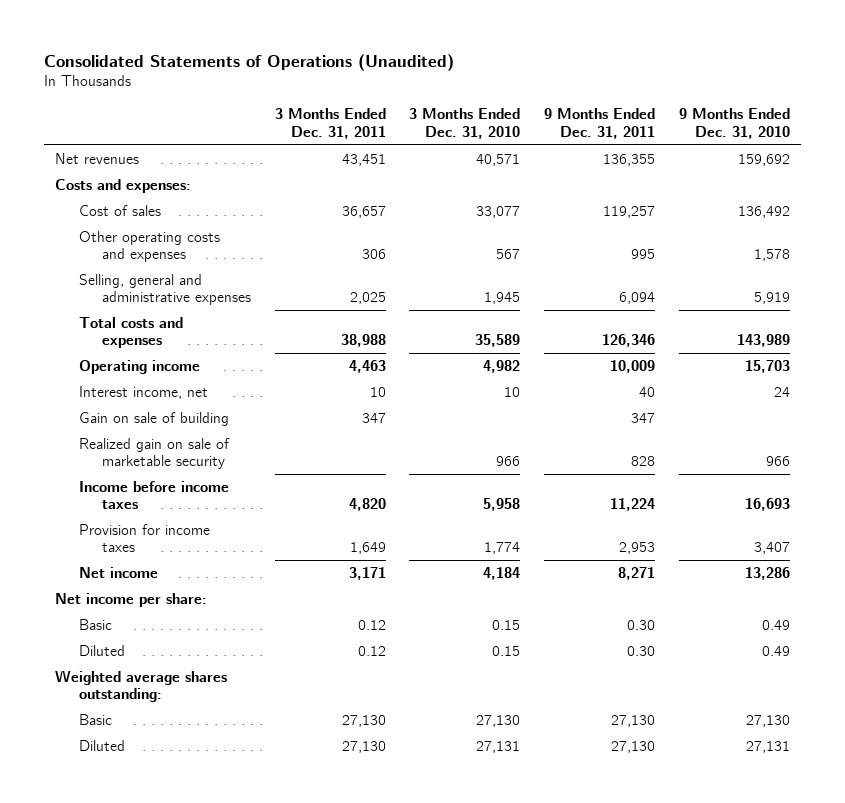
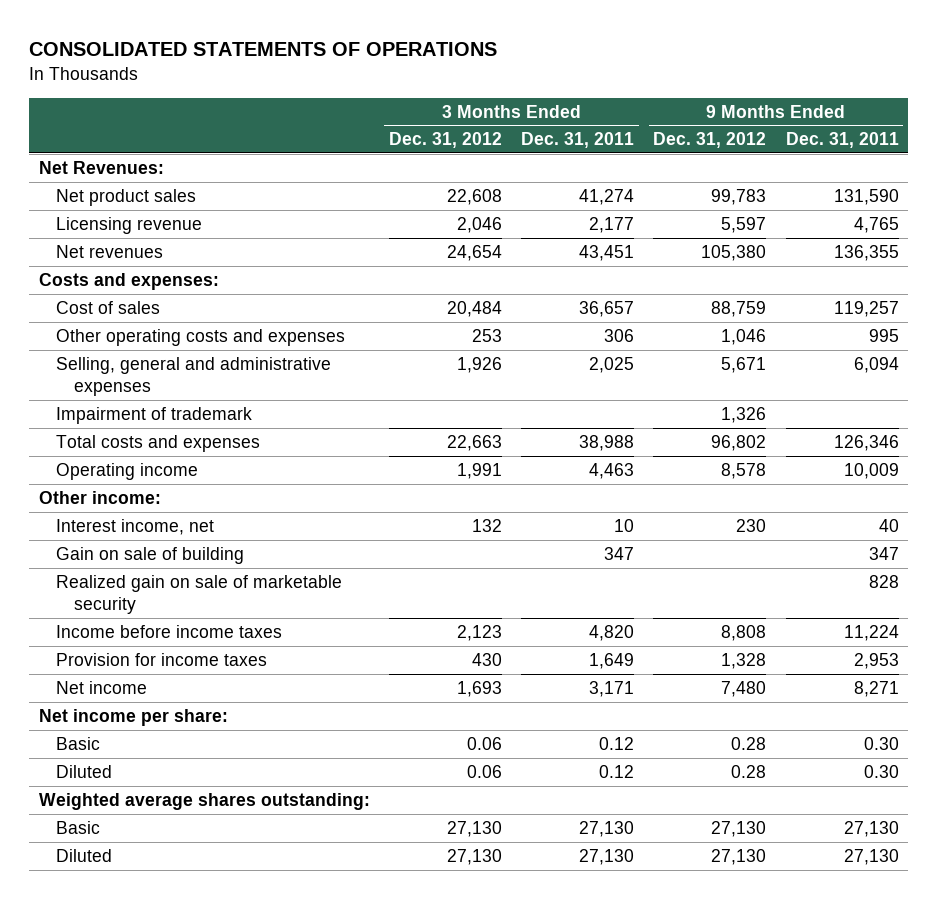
- Consolidated Statements of Operations (Unaudited)
+ CONSOLIDATED STATEMENTS OF OPERATIONS
- | 3 Months Ended Dec. 31, 2011 | 3 Months Ended Dec. 31, 2010 | 9 Months Ended Dec. 31, 2011 | 9 Months Ended Dec. 31, 2010
+ | 3 Months Ended Dec. 31, 2012 | 3 Months Ended Dec. 31, 2011 | 9 Months Ended Dec. 31, 2012 | 9 Months Ended Dec. 31, 2011
+ Net Revenues:
+ Net product sales | 22,608 | 41,274 | 99,783 | 131,590
+ Licensing revenue | 2,046 | 2,177 | 5,597 | 4,765
+ Impairment of trademark | | | 1,326 |
+ Other income:

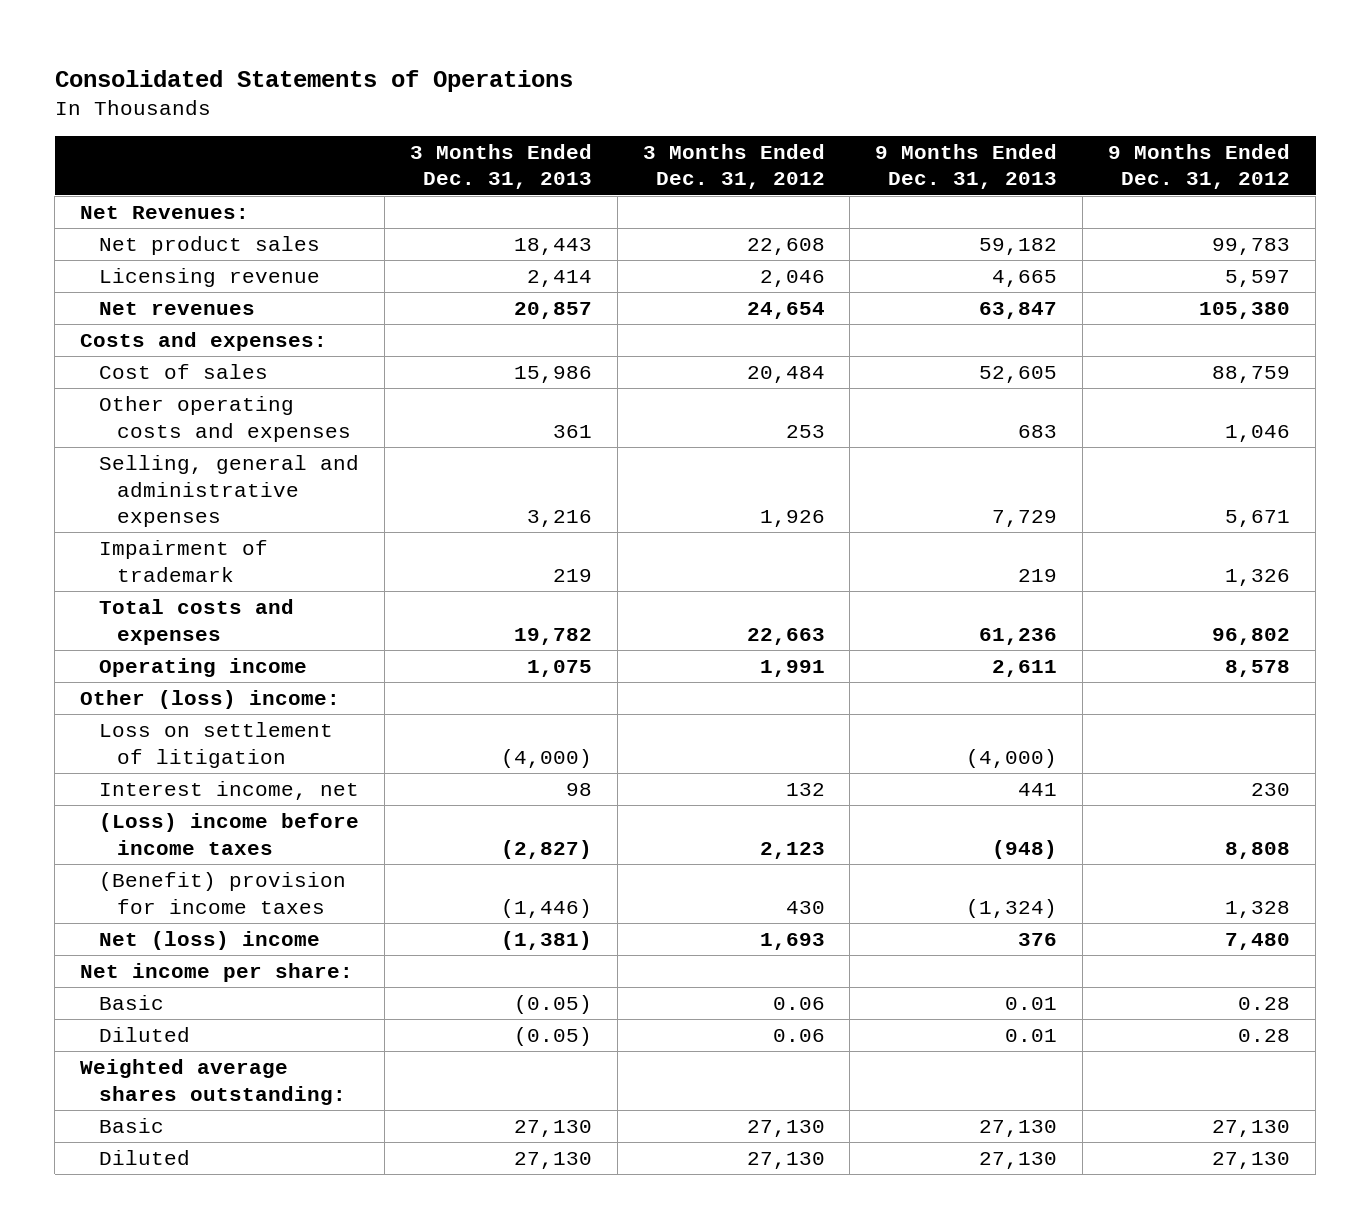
- CONSOLIDATED STATEMENTS OF OPERATIONS
+ Consolidated Statements of Operations
- | 3 Months Ended Dec. 31, 2012 | 3 Months Ended Dec. 31, 2011 | 9 Months Ended Dec. 31, 2012 | 9 Months Ended Dec. 31, 2011
+ | 3 Months Ended Dec. 31, 2013 | 3 Months Ended Dec. 31, 2012 | 9 Months Ended Dec. 31, 2013 | 9 Months Ended Dec. 31, 2012
- Other income:
+ Other (loss) income:
+ Loss on settlement of litigation | (4,000) | | (4,000) |
- Gain on sale of building | | 347 | | 347
- Realized gain on sale of marketable security | | | | 828
- Income before income taxes | 2,123 | 4,820 | 8,808 | 11,224
- Provision for income taxes | 430 | 1,649 | 1,328 | 2,953
- Net income | 1,693 | 3,171 | 7,480 | 8,271
+ (Loss) income before income taxes | (2,827) | 2,123 | (948) | 8,808
+ (Benefit) provision for income taxes | (1,446) | 430 | (1,324) | 1,328
+ Net (loss) income | (1,381) | 1,693 | 376 | 7,480

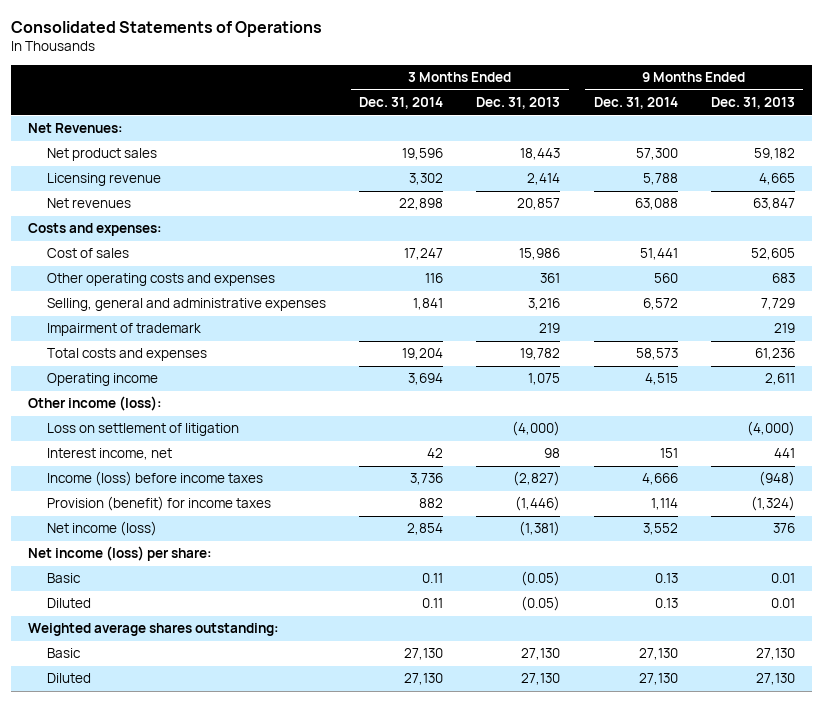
- | 3 Months Ended Dec. 31, 2013 | 3 Months Ended Dec. 31, 2012 | 9 Months Ended Dec. 31, 2013 | 9 Months Ended Dec. 31, 2012
+ | 3 Months Ended Dec. 31, 2014 | 3 Months Ended Dec. 31, 2013 | 9 Months Ended Dec. 31, 2014 | 9 Months Ended Dec. 31, 2013
- Other (loss) income:
+ Other income (loss):
- (Loss) income before income taxes | (2,827) | 2,123 | (948) | 8,808
- (Benefit) provision for income taxes | (1,446) | 430 | (1,324) | 1,328
- Net (loss) income | (1,381) | 1,693 | 376 | 7,480
- Net income per share:
+ Income (loss) before income taxes | 3,736 | (2,827) | 4,666 | (948)
+ Provision (benefit) for income taxes | 882 | (1,446) | 1,114 | (1,324)
+ Net income (loss) | 2,854 | (1,381) | 3,552 | 376
+ Net income (loss) per share:

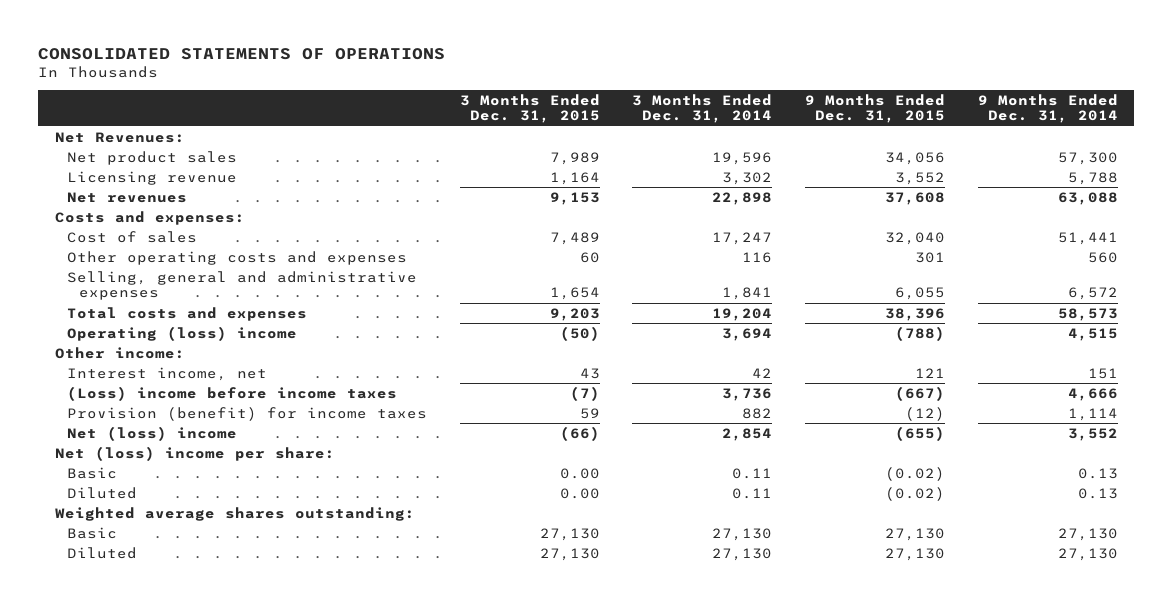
- Consolidated Statements of Operations
+ CONSOLIDATED STATEMENTS OF OPERATIONS
- | 3 Months Ended Dec. 31, 2014 | 3 Months Ended Dec. 31, 2013 | 9 Months Ended Dec. 31, 2014 | 9 Months Ended Dec. 31, 2013
+ | 3 Months Ended Dec. 31, 2015 | 3 Months Ended Dec. 31, 2014 | 9 Months Ended Dec. 31, 2015 | 9 Months Ended Dec. 31, 2014
- Impairment of trademark | | 219 | | 219
- Operating income | 3,694 | 1,075 | 4,515 | 2,611
- Other income (loss):
- Loss on settlement of litigation | | (4,000) | | (4,000)
+ Operating (loss) income | (50) | 3,694 | (788) | 4,515
+ Other income:
- Income (loss) before income taxes | 3,736 | (2,827) | 4,666 | (948)
+ (Loss) income before income taxes | (7) | 3,736 | (667) | 4,666
- Net income (loss) | 2,854 | (1,381) | 3,552 | 376
- Net income (loss) per share:
+ Net (loss) income | (66) | 2,854 | (655) | 3,552
+ Net (loss) income per share:

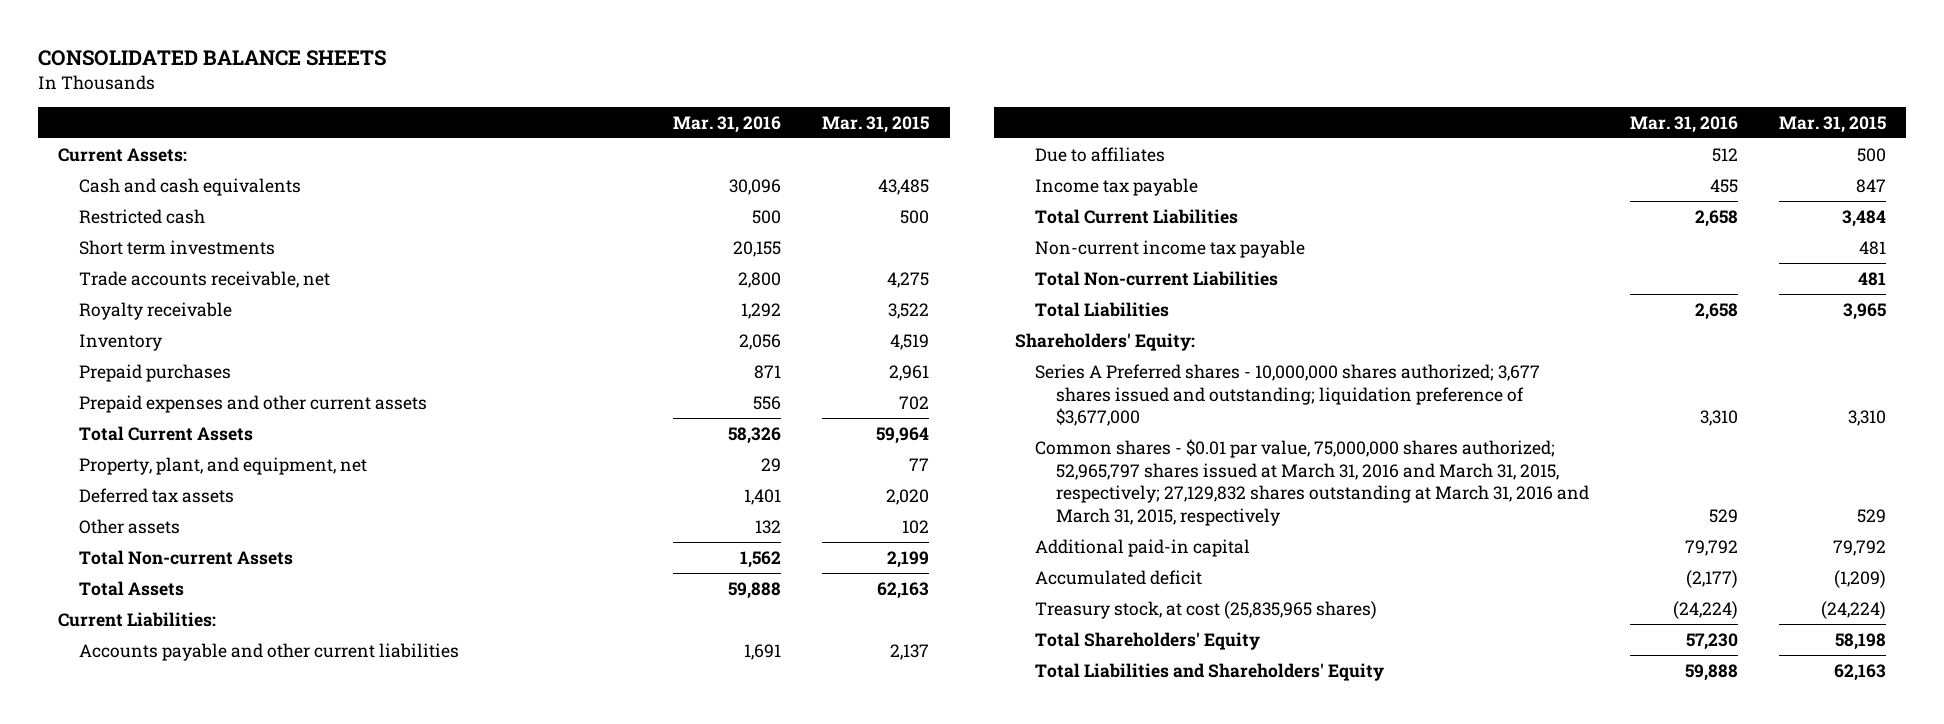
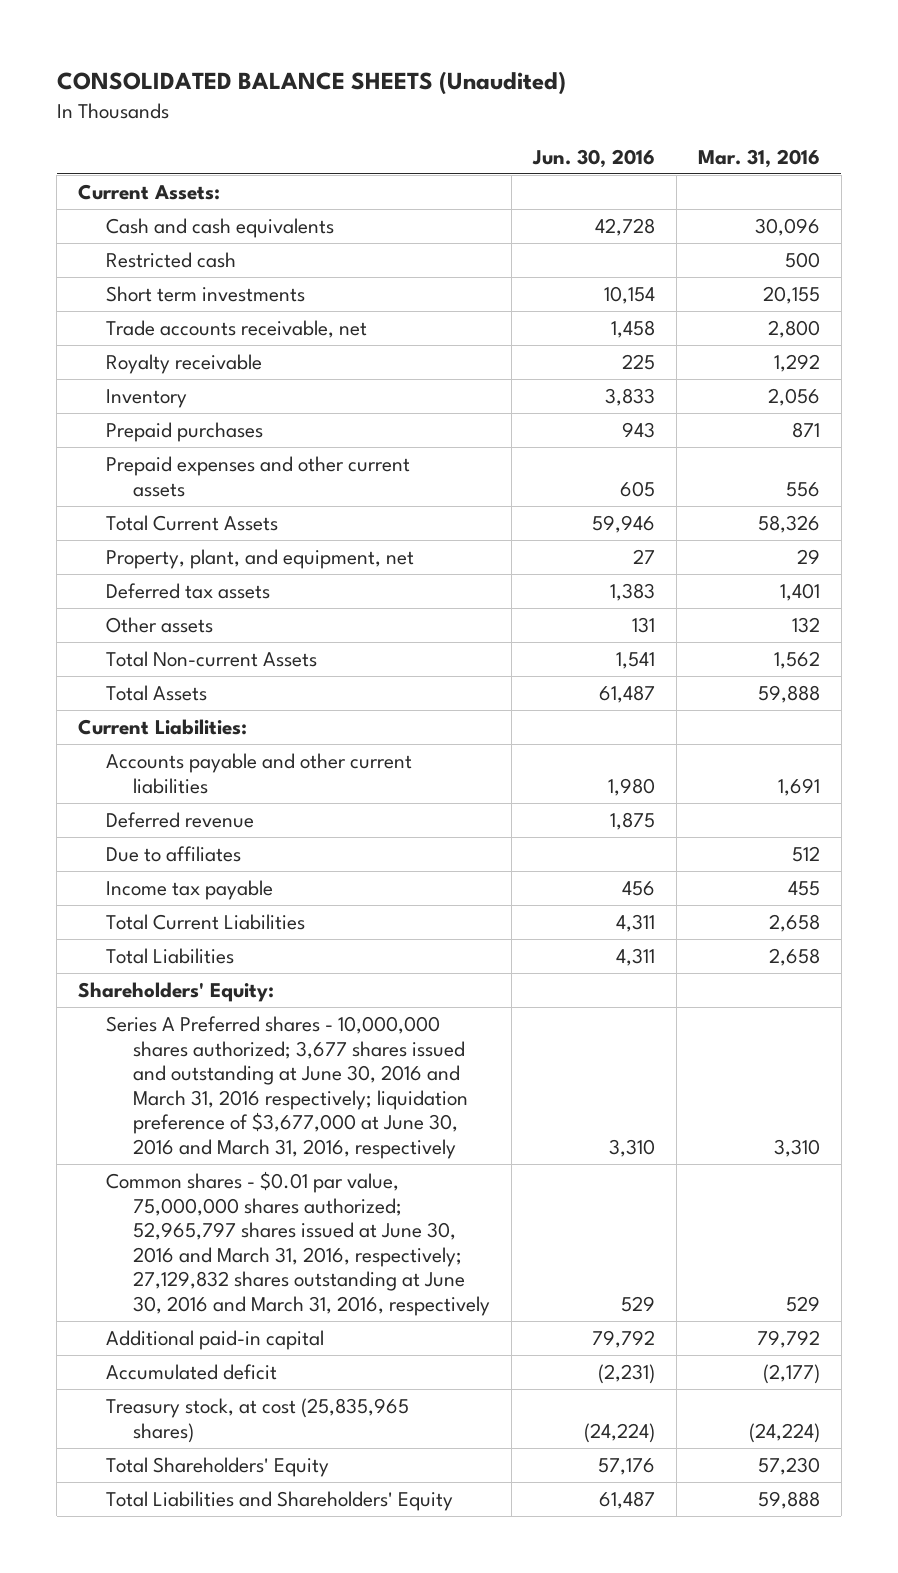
- CONSOLIDATED BALANCE SHEETS
+ CONSOLIDATED BALANCE SHEETS (Unaudited)
- | Mar. 31, 2016 | Mar. 31, 2015
+ | Jun. 30, 2016 | Mar. 31, 2016
+ Deferred revenue | 1,875 |
- Non-current income tax payable | | 481
- Total Non-current Liabilities | | 481
- Series A Preferred shares - 10,000,000 shares authorized; 3,677 shares issued and outstanding; liquidation preference of $3,677,000 | 3,310 | 3,310
- Common shares - $0.01 par value, 75,000,000 shares authorized; 52,965,797 shares issued at March 31, 2016 and March 31, 2015, respectively; 27,129,832 shares outstanding at March 31, 2016 and March 31, 2015, respectively | 529 | 529
+ Series A Preferred shares - 10,000,000 shares authorized; 3,677 shares issued and outstanding at June 30, 2016 and March 31, 2016 respectively; liquidation preference of $3,677,000 at June 30, 2016 and March 31, 2016, respectively | 3,310 | 3,310
+ Common shares - $0.01 par value, 75,000,000 shares authorized; 52,965,797 shares issued at June 30, 2016 and March 31, 2016, respectively; 27,129,832 shares outstanding at June 30, 2016 and March 31, 2016, respectively | 529 | 529

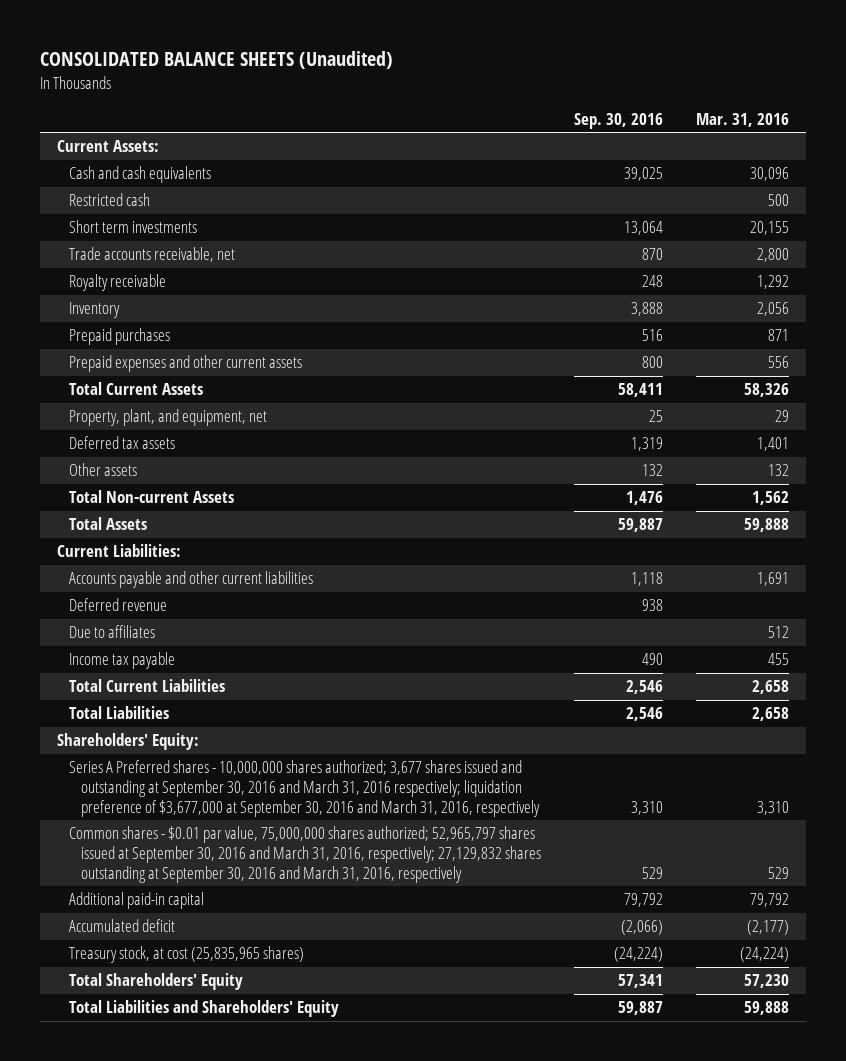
- | Jun. 30, 2016 | Mar. 31, 2016
+ | Sep. 30, 2016 | Mar. 31, 2016
- Series A Preferred shares - 10,000,000 shares authorized; 3,677 shares issued and outstanding at June 30, 2016 and March 31, 2016 respectively; liquidation preference of $3,677,000 at June 30, 2016 and March 31, 2016, respectively | 3,310 | 3,310
- Common shares - $0.01 par value, 75,000,000 shares authorized; 52,965,797 shares issued at June 30, 2016 and March 31, 2016, respectively; 27,129,832 shares outstanding at June 30, 2016 and March 31, 2016, respectively | 529 | 529
+ Series A Preferred shares - 10,000,000 shares authorized; 3,677 shares issued and outstanding at September 30, 2016 and March 31, 2016 respectively; liquidation preference of $3,677,000 at September 30, 2016 and March 31, 2016, respectively | 3,310 | 3,310
+ Common shares - $0.01 par value, 75,000,000 shares authorized; 52,965,797 shares issued at September 30, 2016 and March 31, 2016, respectively; 27,129,832 shares outstanding at September 30, 2016 and March 31, 2016, respectively | 529 | 529

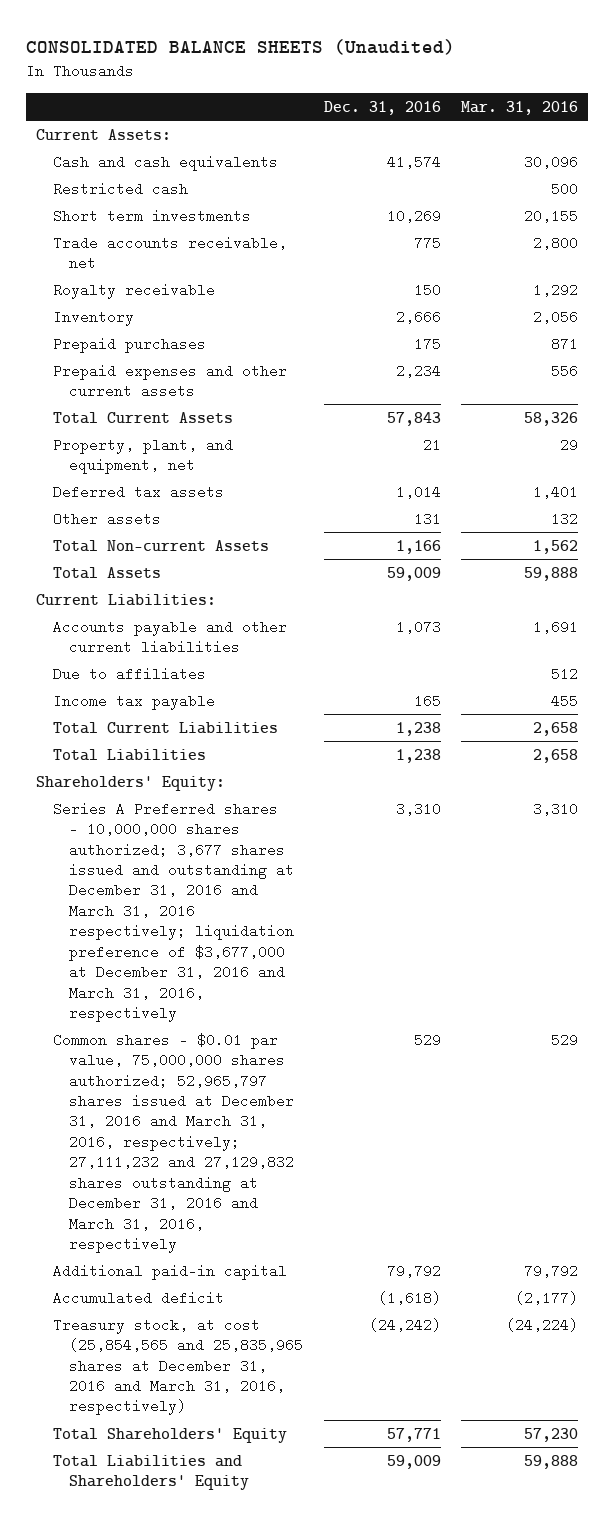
- | Sep. 30, 2016 | Mar. 31, 2016
+ | Dec. 31, 2016 | Mar. 31, 2016
- Deferred revenue | 938 |
- Series A Preferred shares - 10,000,000 shares authorized; 3,677 shares issued and outstanding at September 30, 2016 and March 31, 2016 respectively; liquidation preference of $3,677,000 at September 30, 2016 and March 31, 2016, respectively | 3,310 | 3,310
- Common shares - $0.01 par value, 75,000,000 shares authorized; 52,965,797 shares issued at September 30, 2016 and March 31, 2016, respectively; 27,129,832 shares outstanding at September 30, 2016 and March 31, 2016, respectively | 529 | 529
+ Series A Preferred shares - 10,000,000 shares authorized; 3,677 shares issued and outstanding at December 31, 2016 and March 31, 2016 respectively; liquidation preference of $3,677,000 at December 31, 2016 and March 31, 2016, respectively | 3,310 | 3,310
+ Common shares - $0.01 par value, 75,000,000 shares authorized; 52,965,797 shares issued at December 31, 2016 and March 31, 2016, respectively; 27,111,232 and 27,129,832 shares outstanding at December 31, 2016 and March 31, 2016, respectively | 529 | 529
- Treasury stock, at cost (25,835,965 shares) | (24,224) | (24,224)
+ Treasury stock, at cost (25,854,565 and 25,835,965 shares at December 31, 2016 and March 31, 2016, respectively) | (24,242) | (24,224)

